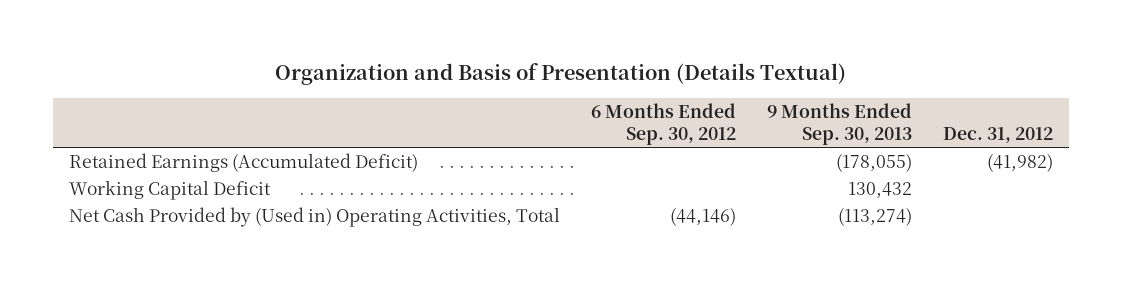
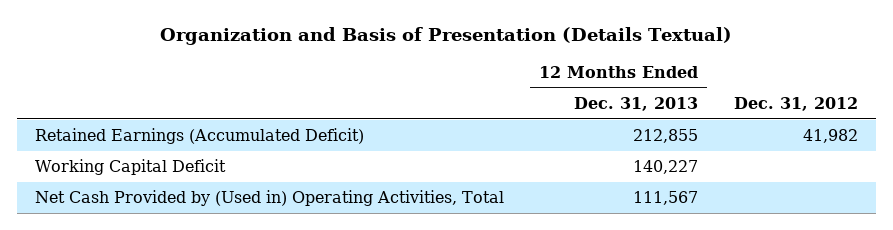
- | 6 Months Ended Sep. 30, 2012 | 9 Months Ended Sep. 30, 2013 | Dec. 31, 2012
+ | 12 Months Ended Dec. 31, 2013 | Dec. 31, 2012
- Retained Earnings (Accumulated Deficit) | | (178,055) | (41,982)
+ Retained Earnings (Accumulated Deficit) | 212,855 | 41,982

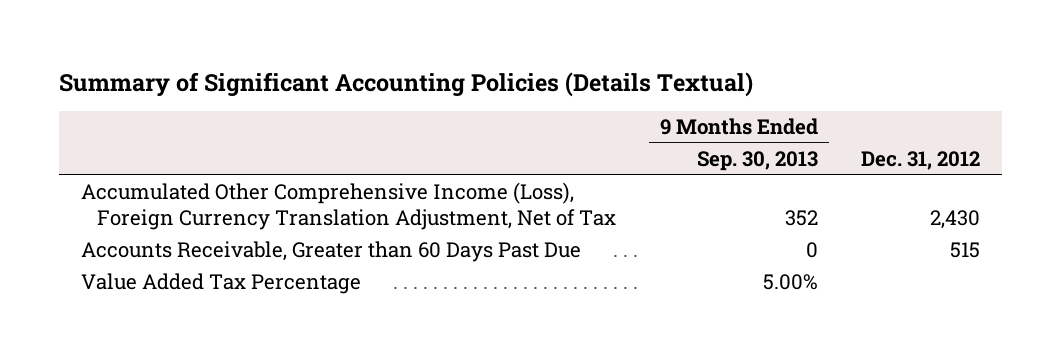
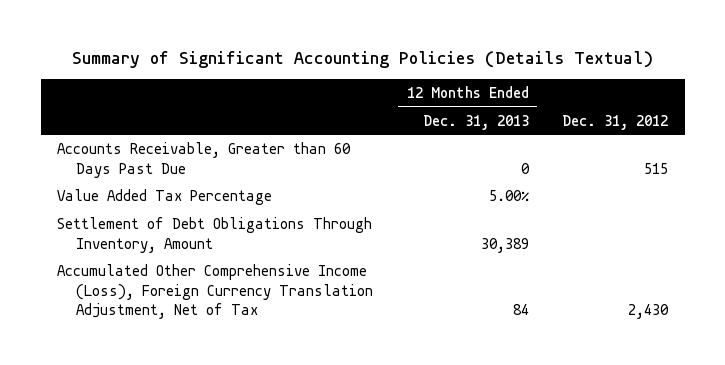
- | 9 Months Ended Sep. 30, 2013 | Dec. 31, 2012
+ | 12 Months Ended Dec. 31, 2013 | Dec. 31, 2012
+ Settlement of Debt Obligations Through Inventory, Amount | 30,389 |
moved down: Accumulated Other Comprehensive Income (Loss), Foreign Currency Translation Adjustment, Net of Tax | 84 | 2,430

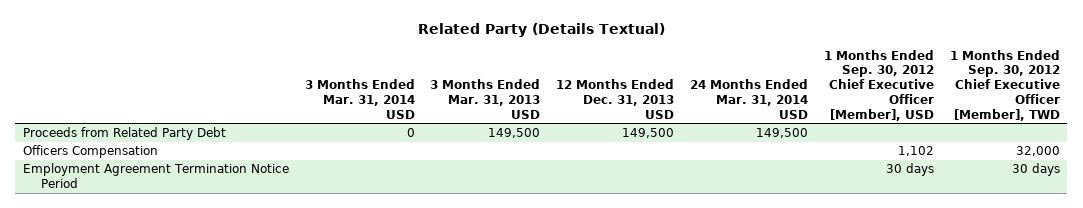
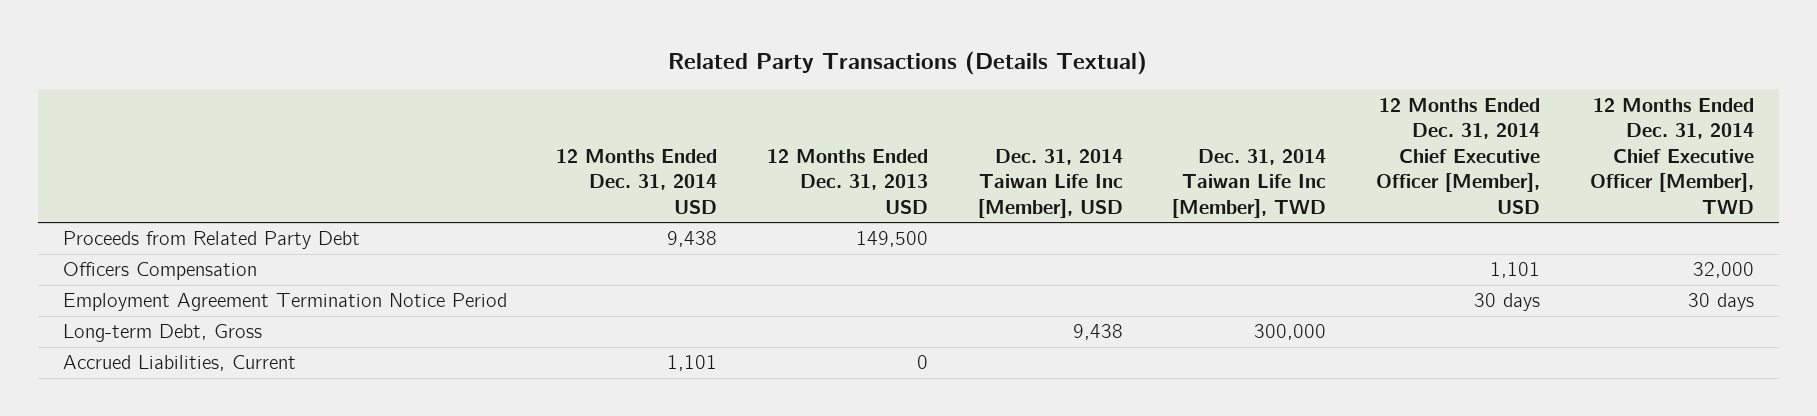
- Related Party (Details Textual)
+ Related Party Transactions (Details Textual)
- | 3 Months Ended Mar. 31, 2014 USD | 3 Months Ended Mar. 31, 2013 USD | 12 Months Ended Dec. 31, 2013 USD | 24 Months Ended Mar. 31, 2014 USD | 1 Months Ended Sep. 30, 2012 Chief Executive Officer [Member], USD | 1 Months Ended Sep. 30, 2012 Chief Executive Officer [Member], TWD
+ | 12 Months Ended Dec. 31, 2014 USD | 12 Months Ended Dec. 31, 2013 USD | Dec. 31, 2014 Taiwan Life Inc [Member], USD | Dec. 31, 2014 Taiwan Life Inc [Member], TWD | 12 Months Ended Dec. 31, 2014 Chief Executive Officer [Member], USD | 12 Months Ended Dec. 31, 2014 Chief Executive Officer [Member], TWD
+ Long-term Debt, Gross | | | 9,438 | 300,000 | |
+ Accrued Liabilities, Current | 1,101 | 0 | | | |

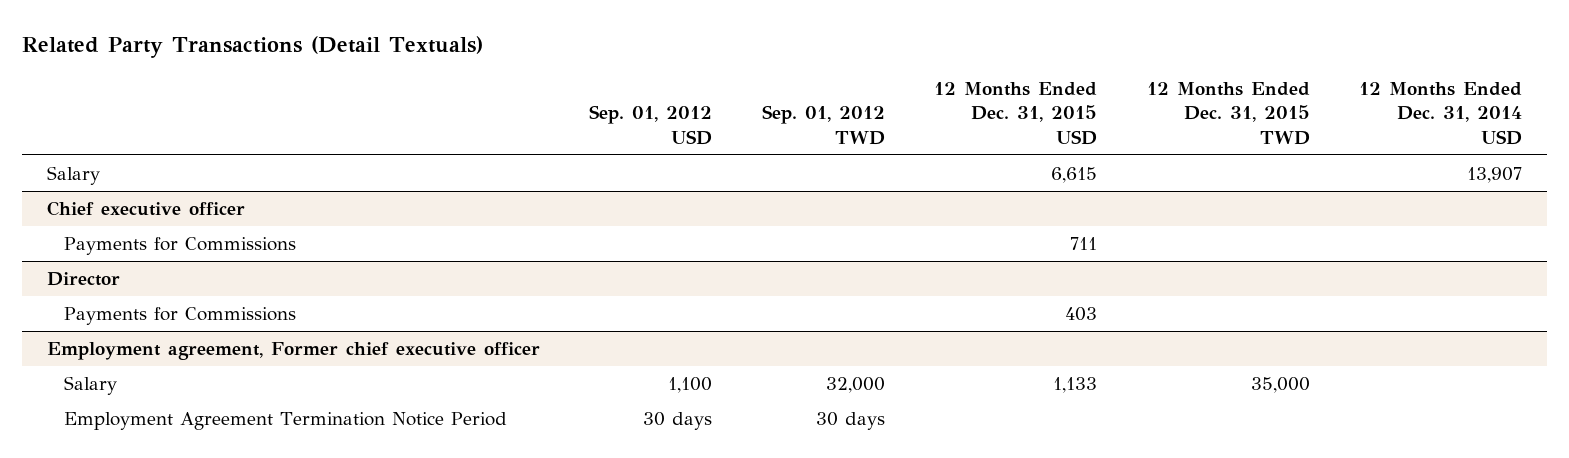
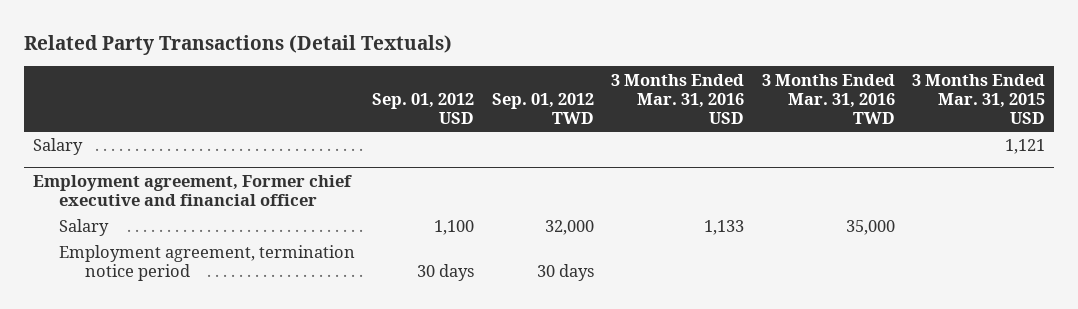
- | Sep. 01, 2012 USD | Sep. 01, 2012 TWD | 12 Months Ended Dec. 31, 2015 USD | 12 Months Ended Dec. 31, 2015 TWD | 12 Months Ended Dec. 31, 2014 USD
+ | Sep. 01, 2012 USD | Sep. 01, 2012 TWD | 3 Months Ended Mar. 31, 2016 USD | 3 Months Ended Mar. 31, 2016 TWD | 3 Months Ended Mar. 31, 2015 USD
- Chief executive officer
- Payments for Commissions | | | 711 | |
- Director
- Payments for Commissions | | | 403 | |
- Employment agreement, Former chief executive officer
+ Employment agreement, Former chief executive and financial officer
- Employment Agreement Termination Notice Period | 30 days | 30 days | | |
+ Employment agreement, termination notice period | 30 days | 30 days | | |

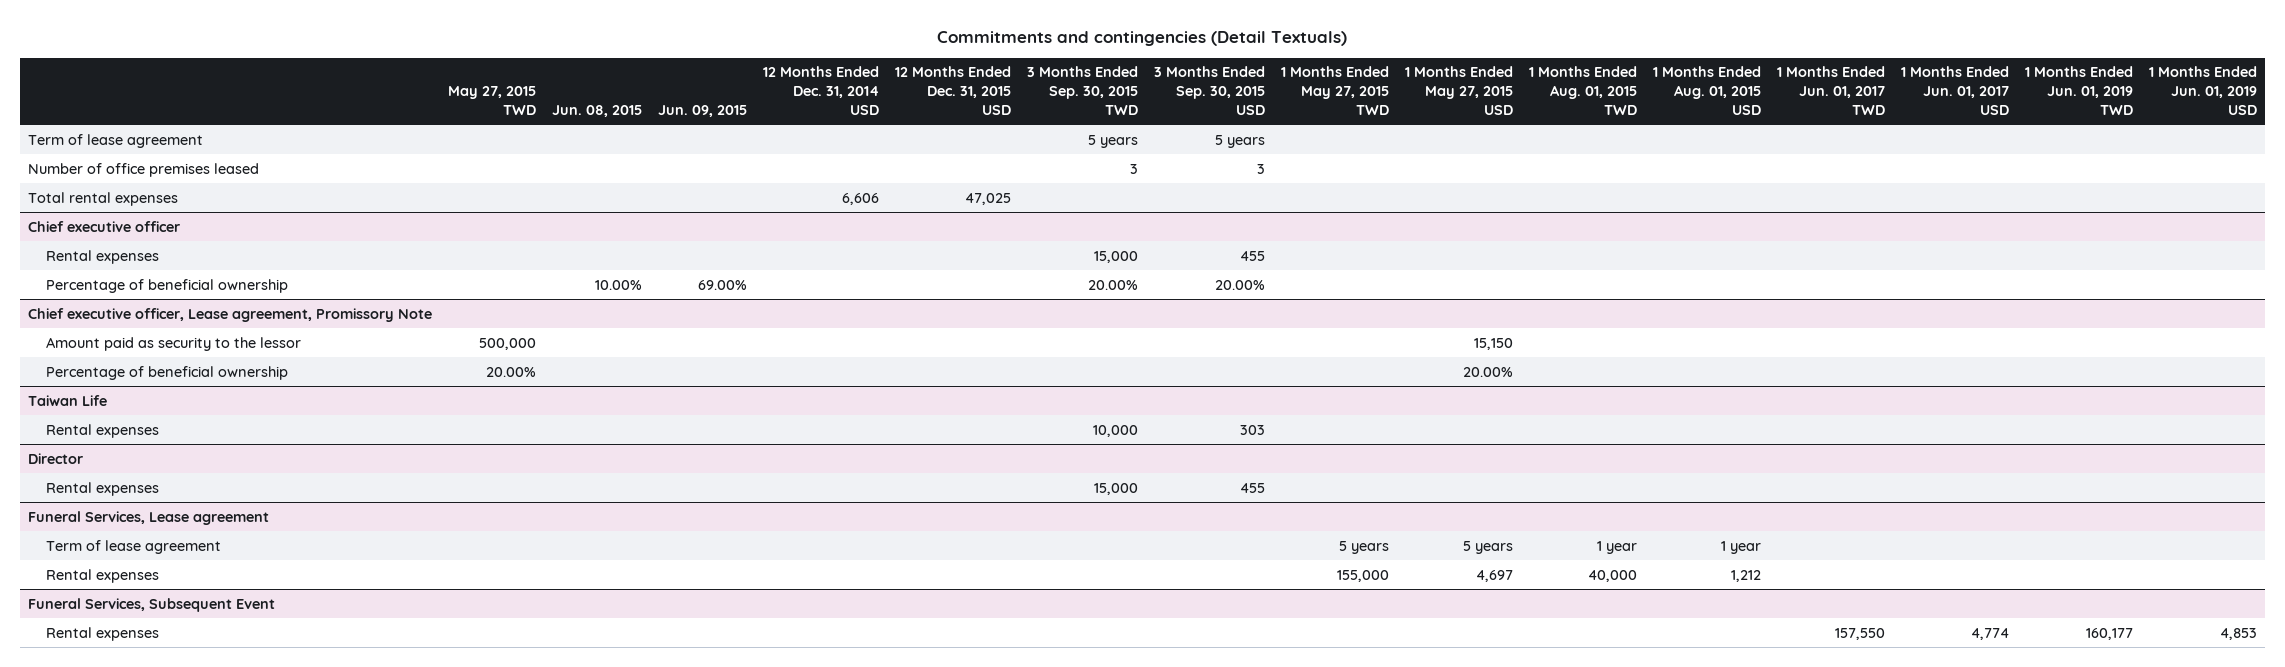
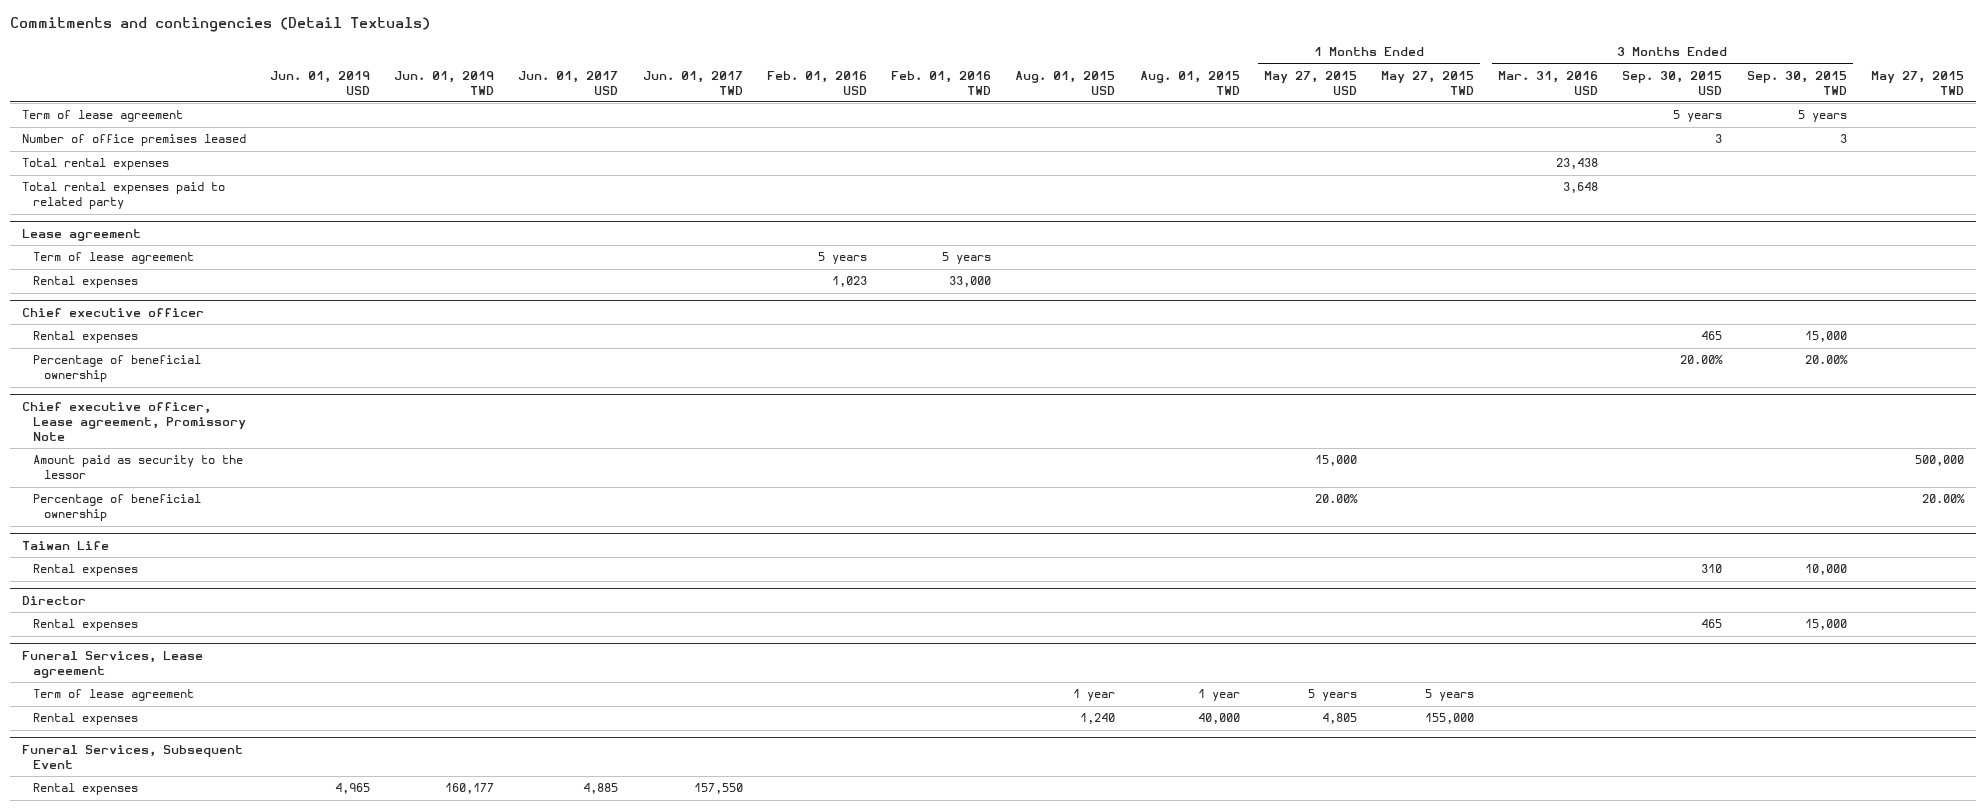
- | May 27, 2015 TWD | Jun. 08, 2015 | Jun. 09, 2015 | 12 Months Ended Dec. 31, 2014 USD | 12 Months Ended Dec. 31, 2015 USD | 3 Months Ended Sep. 30, 2015 TWD | 3 Months Ended Sep. 30, 2015 USD | 1 Months Ended May 27, 2015 TWD | 1 Months Ended May 27, 2015 USD | 1 Months Ended Aug. 01, 2015 TWD | 1 Months Ended Aug. 01, 2015 USD | 1 Months Ended Jun. 01, 2017 TWD | 1 Months Ended Jun. 01, 2017 USD | 1 Months Ended Jun. 01, 2019 TWD | 1 Months Ended Jun. 01, 2019 USD
+ | Jun. 01, 2019 USD | Jun. 01, 2019 TWD | Jun. 01, 2017 USD | Jun. 01, 2017 TWD | Feb. 01, 2016 USD | Feb. 01, 2016 TWD | Aug. 01, 2015 USD | Aug. 01, 2015 TWD | 1 Months Ended May 27, 2015 USD | 1 Months Ended May 27, 2015 TWD | 3 Months Ended Mar. 31, 2016 USD | 3 Months Ended Sep. 30, 2015 USD | 3 Months Ended Sep. 30, 2015 TWD | May 27, 2015 TWD
+ Total rental expenses paid to related party | | | | | | | | | | | 3,648 | | |
+ Lease agreement
+ Term of lease agreement | | | | | 5 years | 5 years | | | | | | | |
+ Rental expenses | | | | | 1,023 | 33,000 | | | | | | | |
@ Chief executive officer
- Rental expenses | | | | | | 15,000 | 455 | | | | | | | |
+ Rental expenses | | | | | | | | | | | | 465 | 15,000 |
@ Chief executive officer, Lease agreement, Promissory Note
- Amount paid as security to the lessor | 500,000 | | | | | | | | 15,150 | | | | | |
+ Amount paid as security to the lessor | | | | | | | | | 15,000 | | | | | 500,000
@ Taiwan Life
- Rental expenses | | | | | | 10,000 | 303 | | | | | | | |
+ Rental expenses | | | | | | | | | | | | 310 | 10,000 |
@ Director
- Rental expenses | | | | | | 15,000 | 455 | | | | | | | |
+ Rental expenses | | | | | | | | | | | | 465 | 15,000 |
@ Funeral Services, Lease agreement
- Rental expenses | | | | | | | | 155,000 | 4,697 | 40,000 | 1,212 | | | |
+ Rental expenses | | | | | | | 1,240 | 40,000 | 4,805 | 155,000 | | | |

